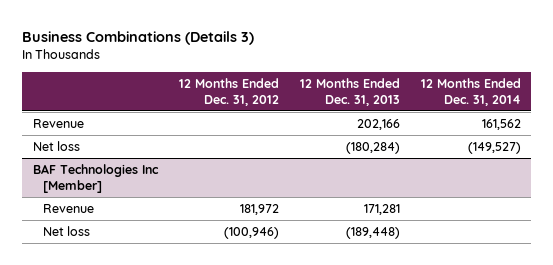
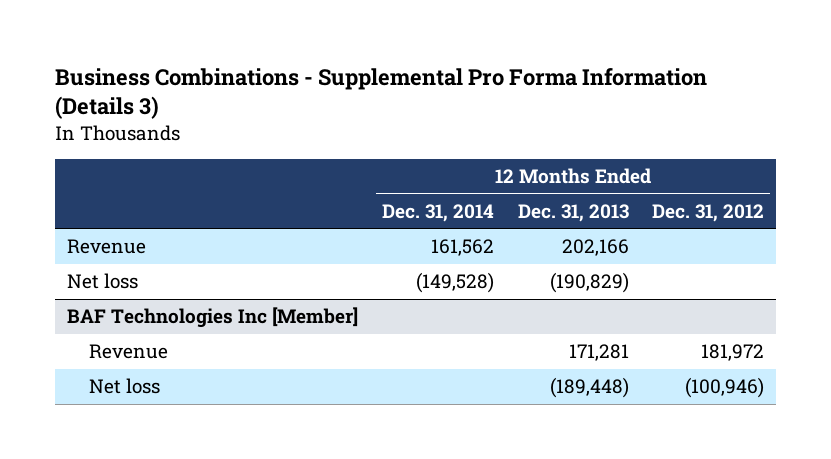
- Business Combinations (Details 3)
+ Business Combinations - Supplemental Pro Forma Information (Details 3)
- | 12 Months Ended Dec. 31, 2012 | 12 Months Ended Dec. 31, 2013 | 12 Months Ended Dec. 31, 2014
+ | 12 Months Ended Dec. 31, 2014 | 12 Months Ended Dec. 31, 2013 | 12 Months Ended Dec. 31, 2012
- Net loss | | (180,284) | (149,527)
+ Net loss | (149,528) | (190,829) |

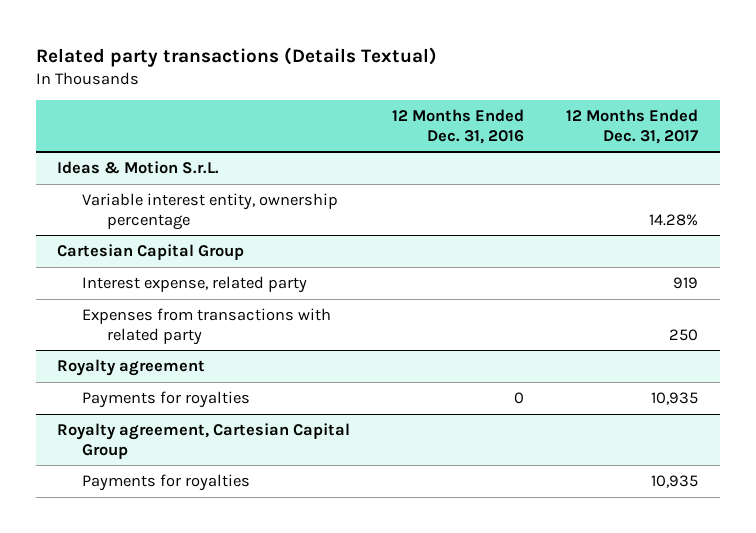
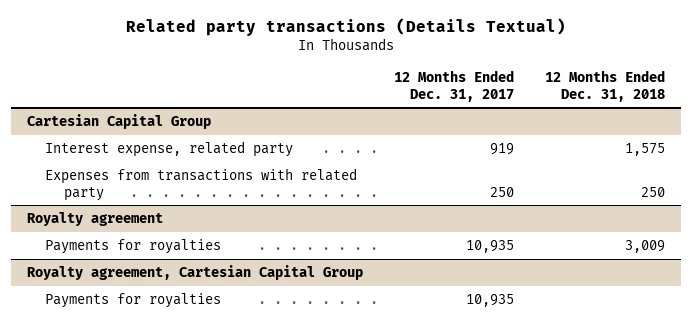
- | 12 Months Ended Dec. 31, 2016 | 12 Months Ended Dec. 31, 2017
+ | 12 Months Ended Dec. 31, 2017 | 12 Months Ended Dec. 31, 2018
- Ideas & Motion S.r.L.
- Variable interest entity, ownership percentage | | 14.28%

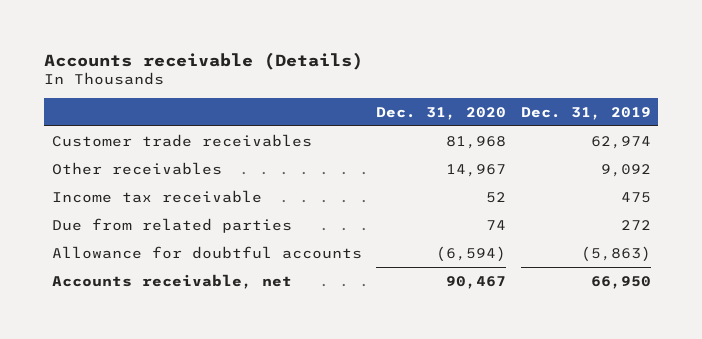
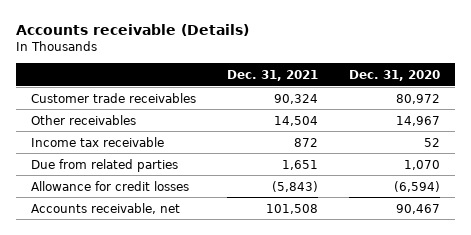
- | Dec. 31, 2020 | Dec. 31, 2019
+ | Dec. 31, 2021 | Dec. 31, 2020
- Customer trade receivables | 81,968 | 62,974
+ Customer trade receivables | 90,324 | 80,972
- Due from related parties | 74 | 272
- Allowance for doubtful accounts | (6,594) | (5,863)
+ Due from related parties | 1,651 | 1,070
+ Allowance for credit losses | (5,843) | (6,594)

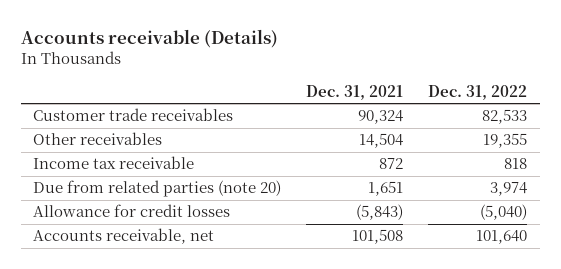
- | Dec. 31, 2021 | Dec. 31, 2020
+ | Dec. 31, 2021 | Dec. 31, 2022
- Due from related parties | 1,651 | 1,070
+ Due from related parties (note 20) | 1,651 | 3,974

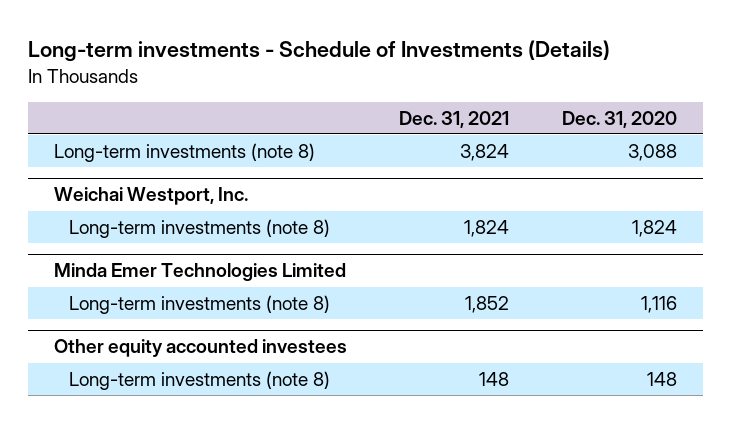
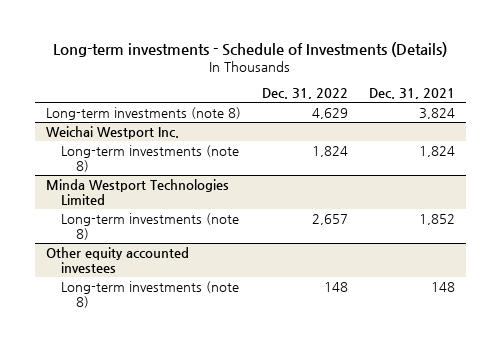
- | Dec. 31, 2021 | Dec. 31, 2020
+ | Dec. 31, 2022 | Dec. 31, 2021
- Weichai Westport, Inc.
+ Weichai Westport Inc.
- Minda Emer Technologies Limited
+ Minda Westport Technologies Limited

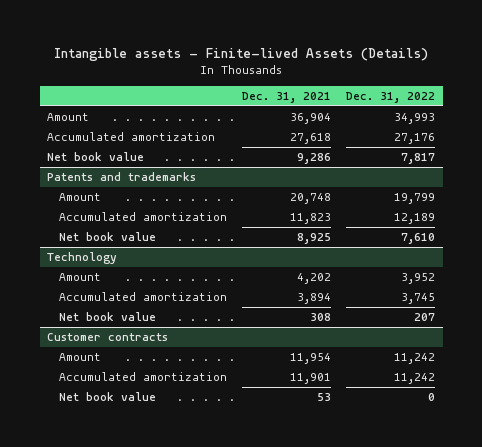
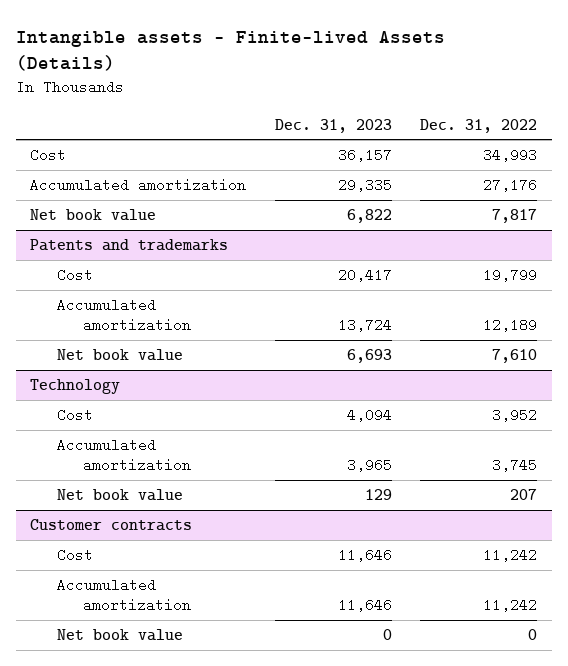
- | Dec. 31, 2021 | Dec. 31, 2022
+ | Dec. 31, 2023 | Dec. 31, 2022
- Amount | 36,904 | 34,993
+ Cost | 36,157 | 34,993
@ Patents and trademarks
- Amount | 20,748 | 19,799
+ Cost | 20,417 | 19,799
@ Technology
- Amount | 4,202 | 3,952
+ Cost | 4,094 | 3,952
@ Customer contracts
- Amount | 11,954 | 11,242
+ Cost | 11,646 | 11,242

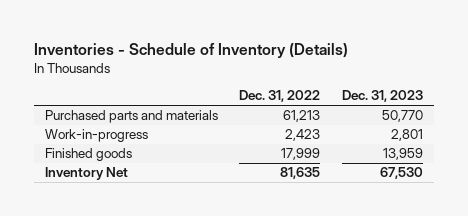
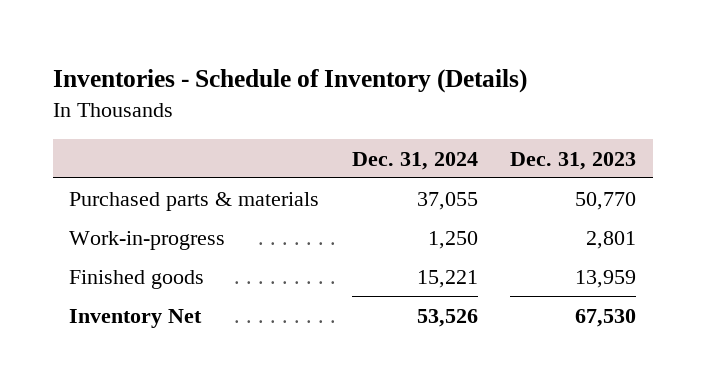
- | Dec. 31, 2022 | Dec. 31, 2023
+ | Dec. 31, 2024 | Dec. 31, 2023
- Purchased parts and materials | 61,213 | 50,770
+ Purchased parts & materials | 37,055 | 50,770

